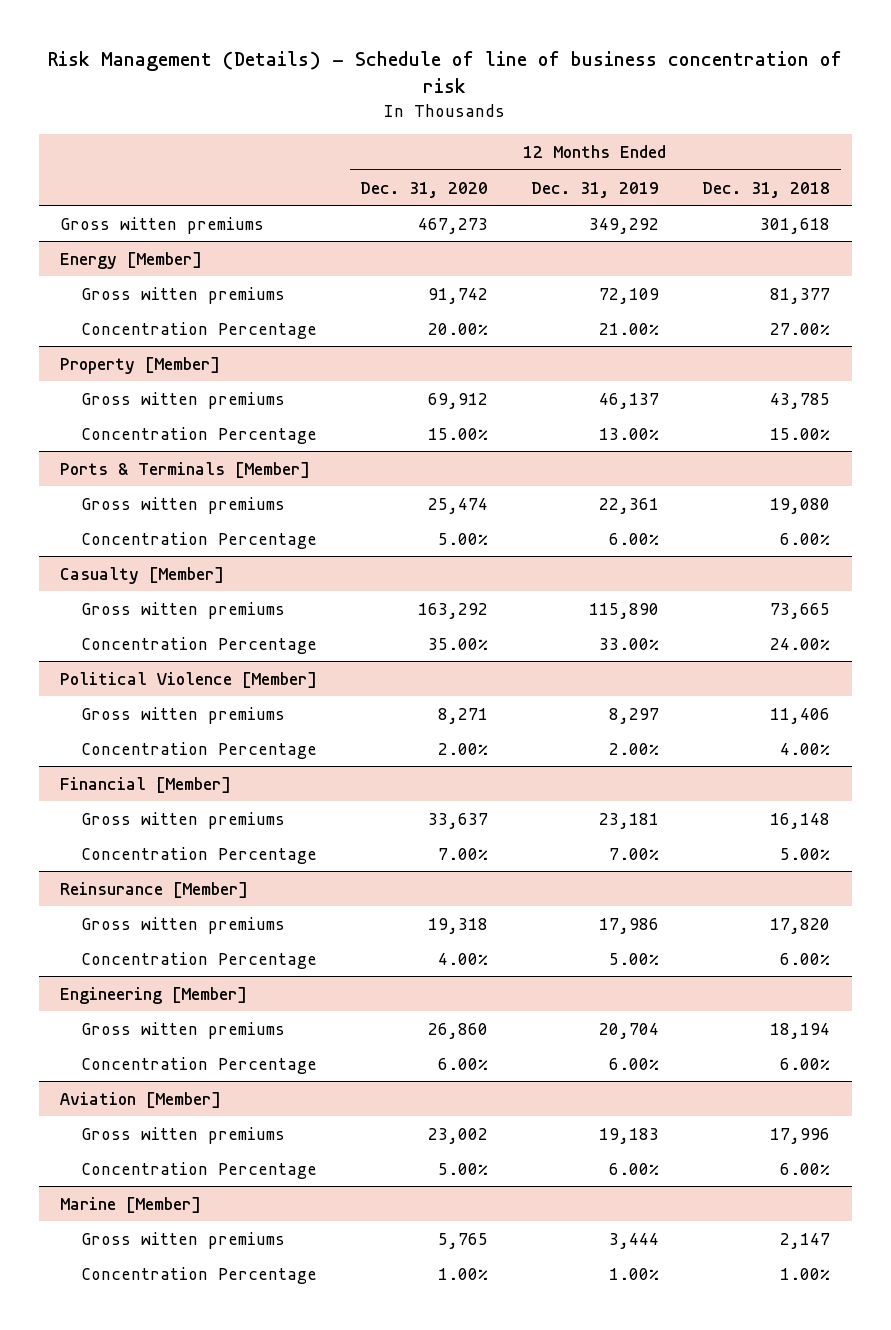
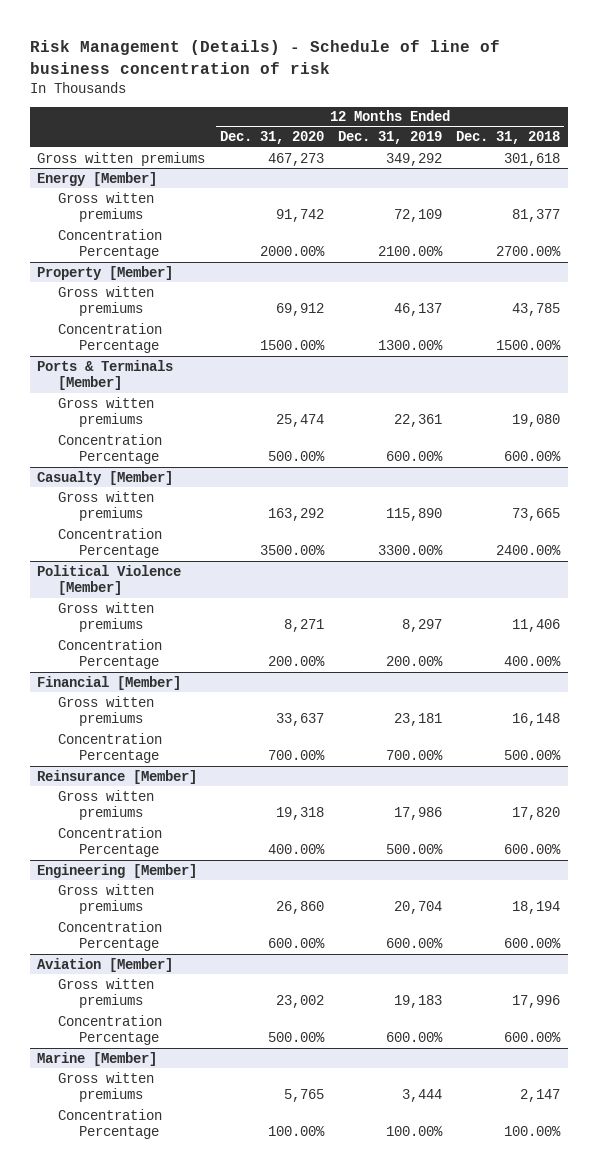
@ Energy [Member]
- Concentration Percentage | 20.00% | 21.00% | 27.00%
+ Concentration Percentage | 2000.00% | 2100.00% | 2700.00%
@ Property [Member]
- Concentration Percentage | 15.00% | 13.00% | 15.00%
+ Concentration Percentage | 1500.00% | 1300.00% | 1500.00%
@ Ports & Terminals [Member]
- Concentration Percentage | 5.00% | 6.00% | 6.00%
+ Concentration Percentage | 500.00% | 600.00% | 600.00%
@ Casualty [Member]
- Concentration Percentage | 35.00% | 33.00% | 24.00%
+ Concentration Percentage | 3500.00% | 3300.00% | 2400.00%
@ Political Violence [Member]
- Concentration Percentage | 2.00% | 2.00% | 4.00%
+ Concentration Percentage | 200.00% | 200.00% | 400.00%
@ Financial [Member]
- Concentration Percentage | 7.00% | 7.00% | 5.00%
+ Concentration Percentage | 700.00% | 700.00% | 500.00%
@ Reinsurance [Member]
- Concentration Percentage | 4.00% | 5.00% | 6.00%
+ Concentration Percentage | 400.00% | 500.00% | 600.00%
@ Engineering [Member]
- Concentration Percentage | 6.00% | 6.00% | 6.00%
+ Concentration Percentage | 600.00% | 600.00% | 600.00%
@ Aviation [Member]
- Concentration Percentage | 5.00% | 6.00% | 6.00%
+ Concentration Percentage | 500.00% | 600.00% | 600.00%
@ Marine [Member]
- Concentration Percentage | 1.00% | 1.00% | 1.00%
+ Concentration Percentage | 100.00% | 100.00% | 100.00%

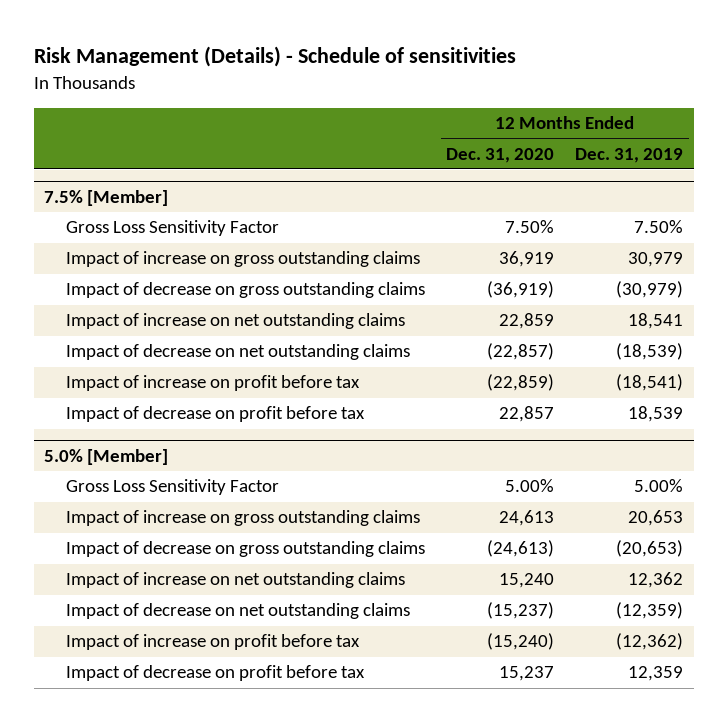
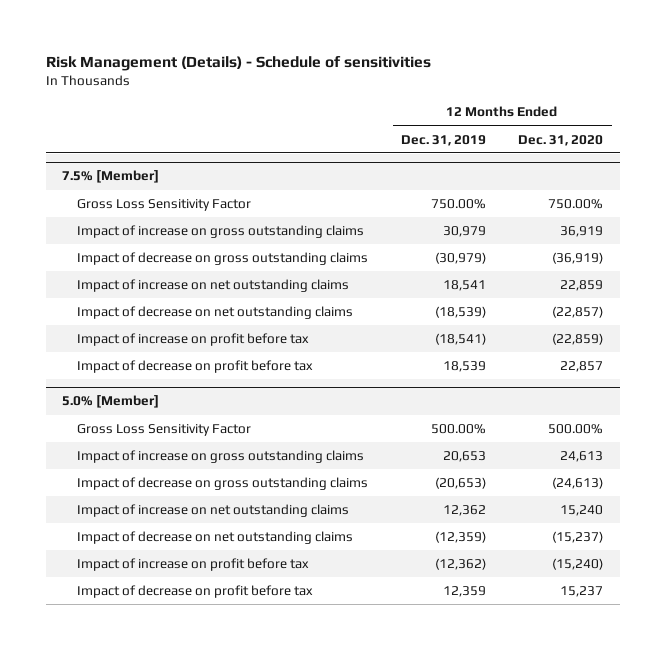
- | 12 Months Ended Dec. 31, 2020 | 12 Months Ended Dec. 31, 2019
+ | 12 Months Ended Dec. 31, 2019 | 12 Months Ended Dec. 31, 2020
@ 7.5% [Member]
- Gross Loss Sensitivity Factor | 7.50% | 7.50%
+ Gross Loss Sensitivity Factor | 750.00% | 750.00%
@ 5.0% [Member]
- Gross Loss Sensitivity Factor | 5.00% | 5.00%
+ Gross Loss Sensitivity Factor | 500.00% | 500.00%

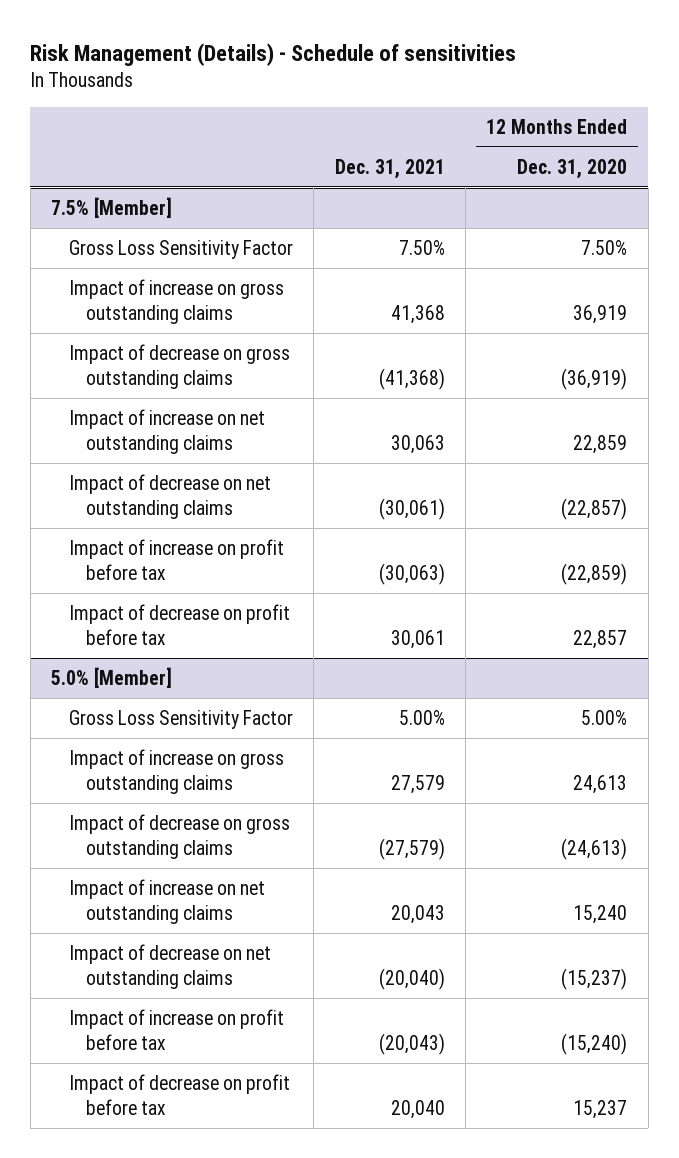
- | 12 Months Ended Dec. 31, 2019 | 12 Months Ended Dec. 31, 2020
+ | Dec. 31, 2021 | 12 Months Ended Dec. 31, 2020
@ 7.5% [Member]
- Gross Loss Sensitivity Factor | 750.00% | 750.00%
+ Gross Loss Sensitivity Factor | 7.50% | 7.50%
@ 5.0% [Member]
- Gross Loss Sensitivity Factor | 500.00% | 500.00%
+ Gross Loss Sensitivity Factor | 5.00% | 5.00%

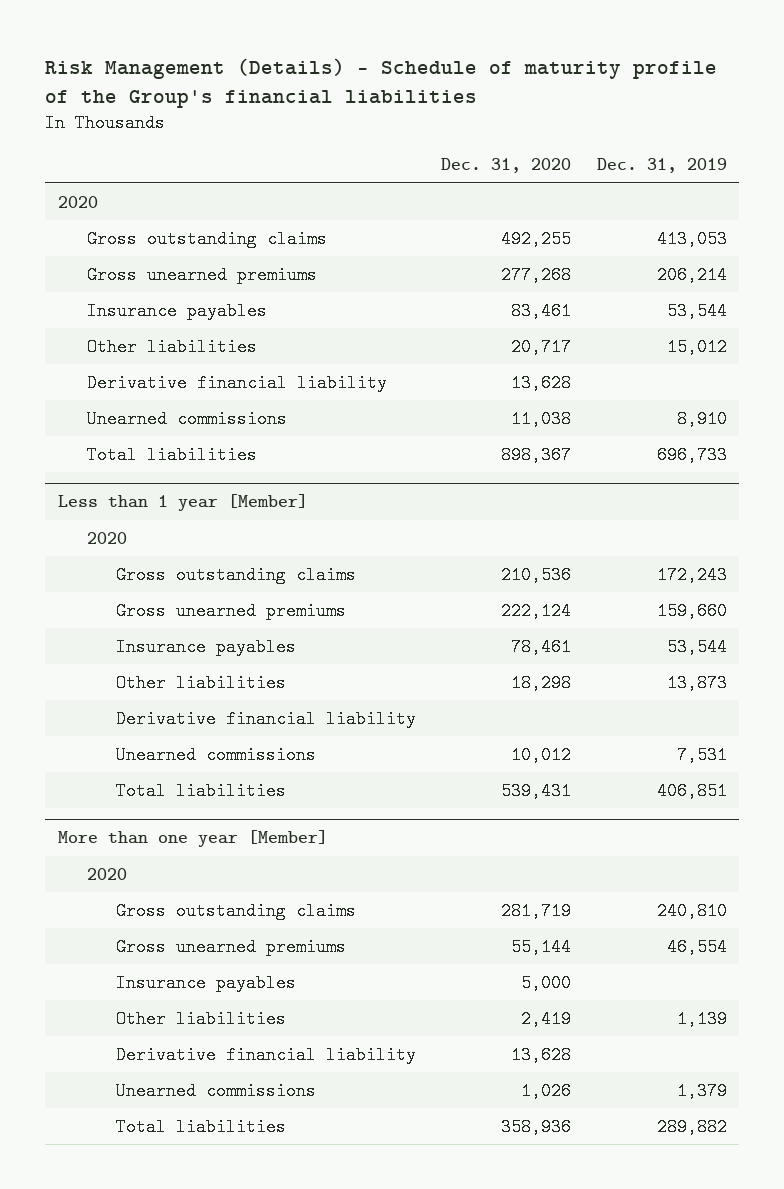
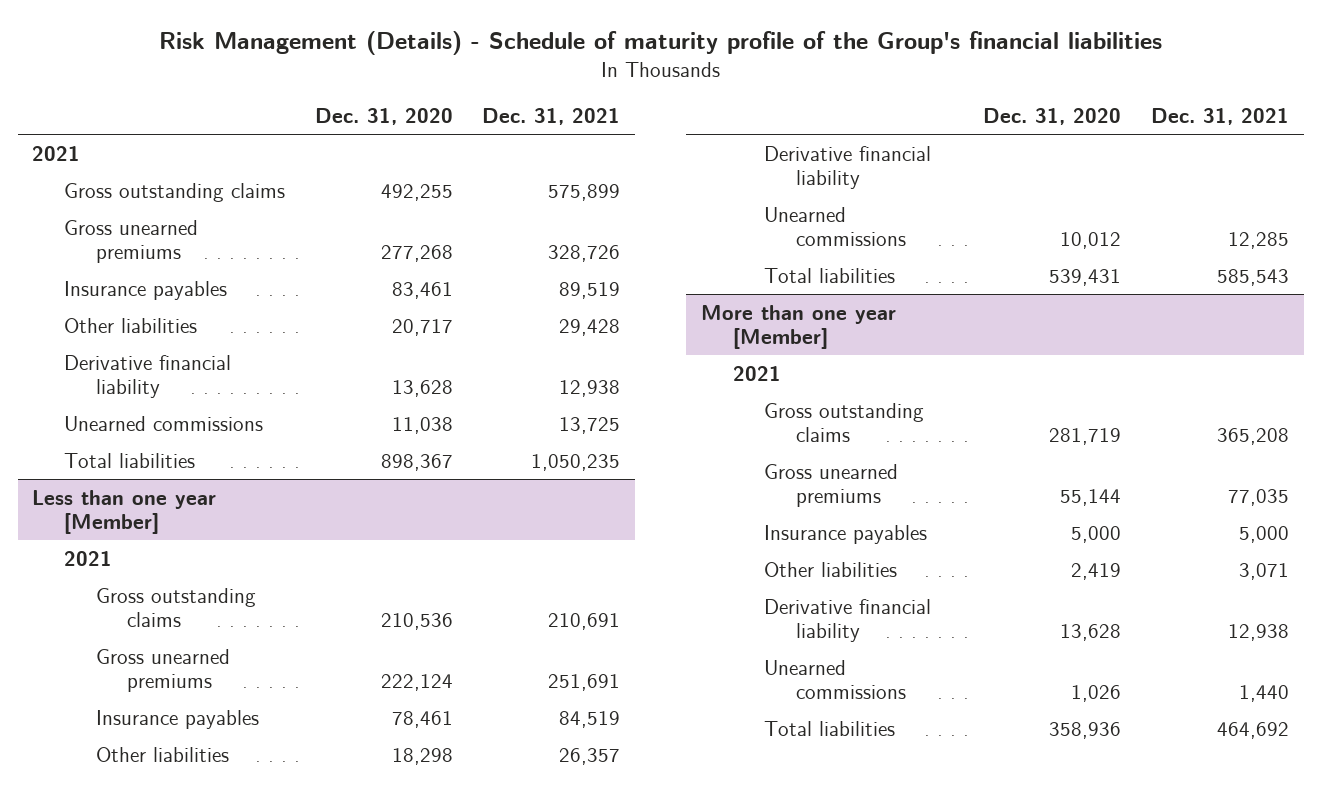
- | Dec. 31, 2020 | Dec. 31, 2019
+ | Dec. 31, 2020 | Dec. 31, 2021
- 2020
+ 2021
- Less than 1 year [Member]
- 2020
+ Less than one year [Member]
+ 2021
@ More than one year [Member]
- 2020
+ 2021

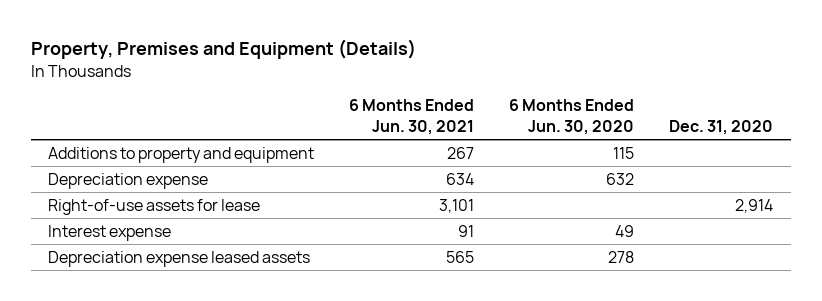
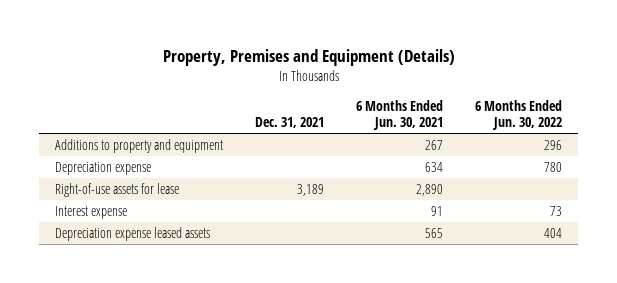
- | 6 Months Ended Jun. 30, 2021 | 6 Months Ended Jun. 30, 2020 | Dec. 31, 2020
+ | Dec. 31, 2021 | 6 Months Ended Jun. 30, 2021 | 6 Months Ended Jun. 30, 2022
- Right-of-use assets for lease | 3,101 | | 2,914
+ Right-of-use assets for lease | 3,189 | 2,890 |

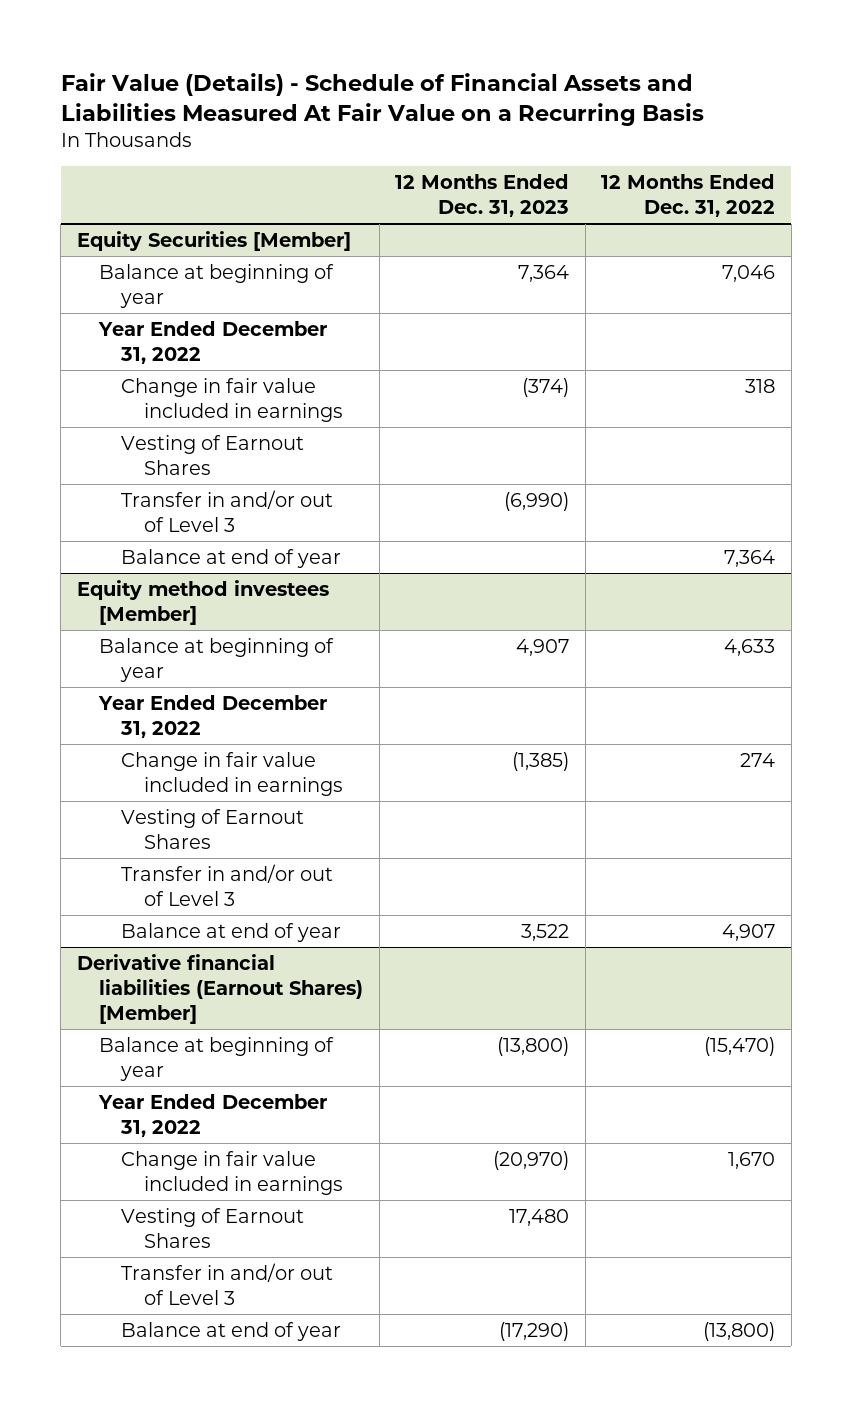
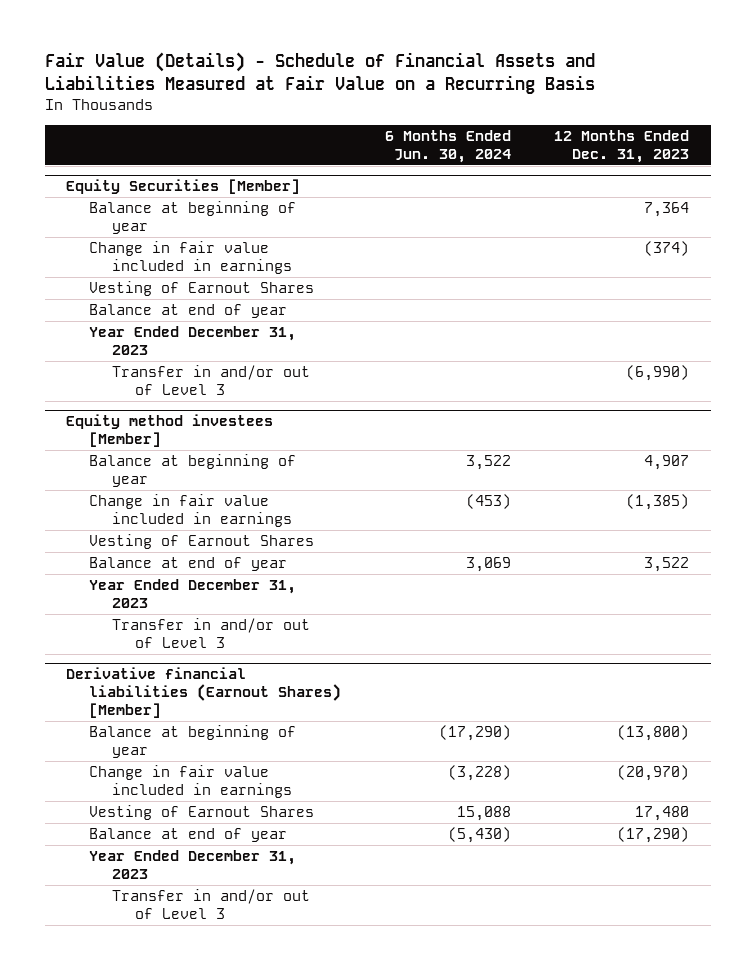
- Fair Value (Details) - Schedule of Financial Assets and Liabilities Measured At Fair Value on a Recurring Basis
+ Fair Value (Details) - Schedule of Financial Assets and Liabilities Measured at Fair Value on a Recurring Basis
- | 12 Months Ended Dec. 31, 2023 | 12 Months Ended Dec. 31, 2022
+ | 6 Months Ended Jun. 30, 2024 | 12 Months Ended Dec. 31, 2023
@ Equity Securities [Member]
- Year Ended December 31, 2022
+ Year Ended December 31, 2023
moved down: Transfer in and/or out of Level 3 | | (6,990)
@ Equity method investees [Member]
- Year Ended December 31, 2022
+ Year Ended December 31, 2023
moved down: Transfer in and/or out of Level 3
@ Derivative financial liabilities (Earnout Shares) [Member]
- Year Ended December 31, 2022
+ Year Ended December 31, 2023
moved down: Transfer in and/or out of Level 3

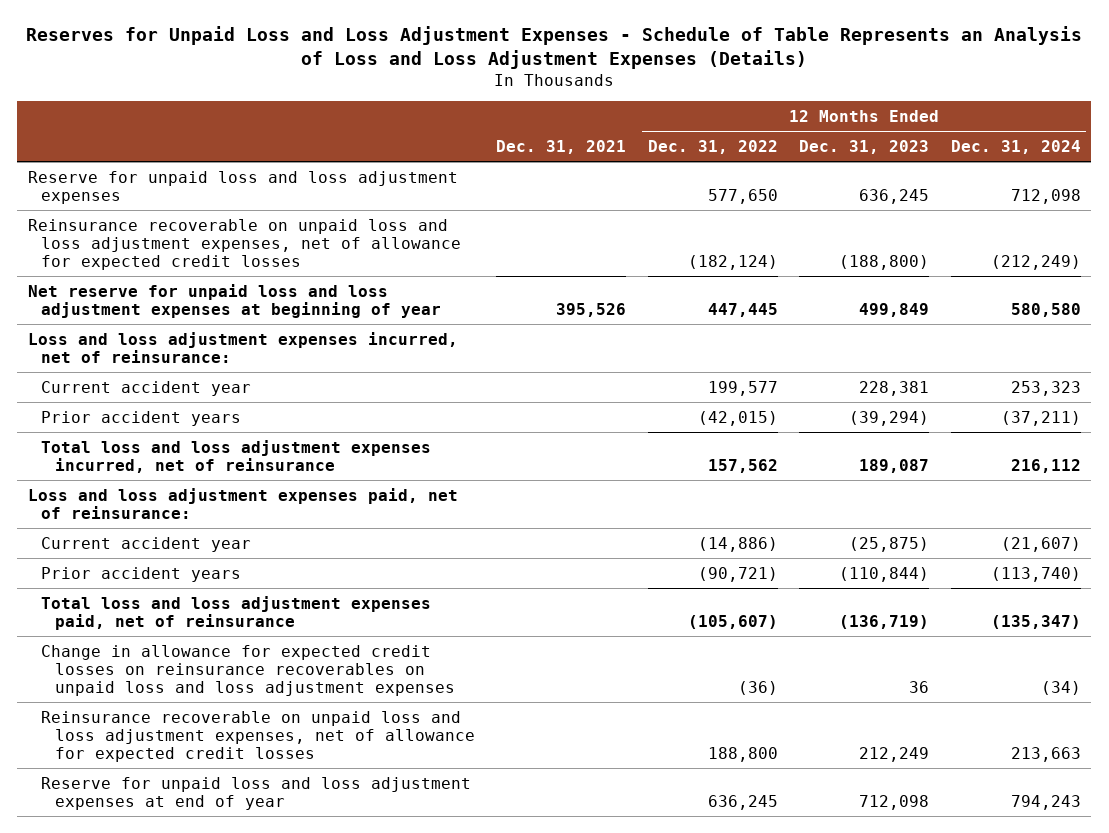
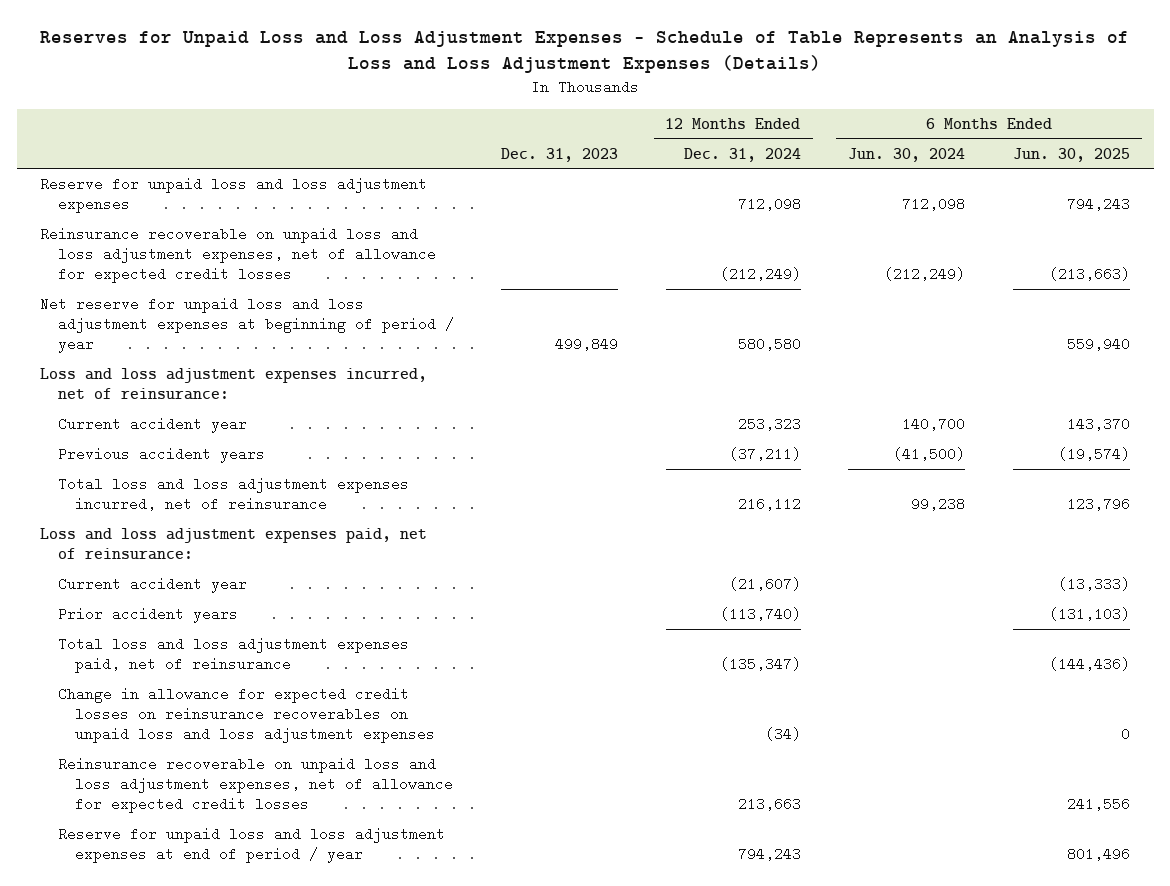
- | Dec. 31, 2021 | 12 Months Ended Dec. 31, 2022 | 12 Months Ended Dec. 31, 2023 | 12 Months Ended Dec. 31, 2024
+ | Dec. 31, 2023 | 12 Months Ended Dec. 31, 2024 | 6 Months Ended Jun. 30, 2024 | 6 Months Ended Jun. 30, 2025
- Net reserve for unpaid loss and loss adjustment expenses at beginning of year | 395,526 | 447,445 | 499,849 | 580,580
+ Net reserve for unpaid loss and loss adjustment expenses at beginning of period / year | 499,849 | 580,580 | | 559,940
- Prior accident years | | (42,015) | (39,294) | (37,211)
+ Previous accident years | | (37,211) | (41,500) | (19,574)
- Reserve for unpaid loss and loss adjustment expenses at end of year | | 636,245 | 712,098 | 794,243
+ Reserve for unpaid loss and loss adjustment expenses at end of period / year | | 794,243 | | 801,496

